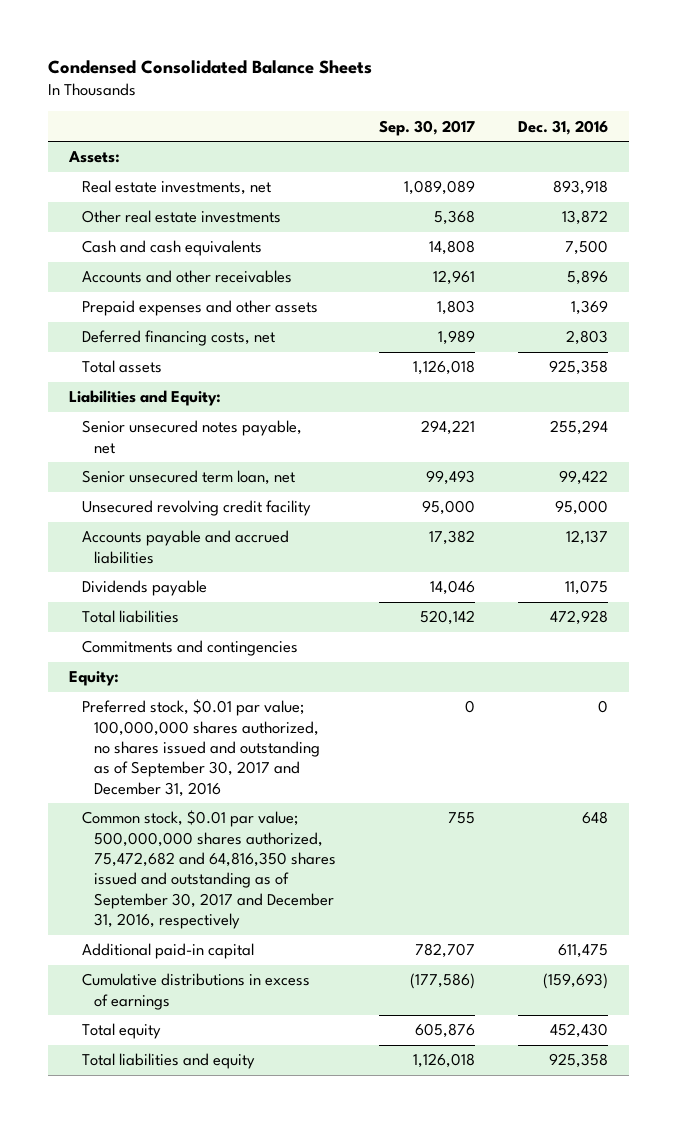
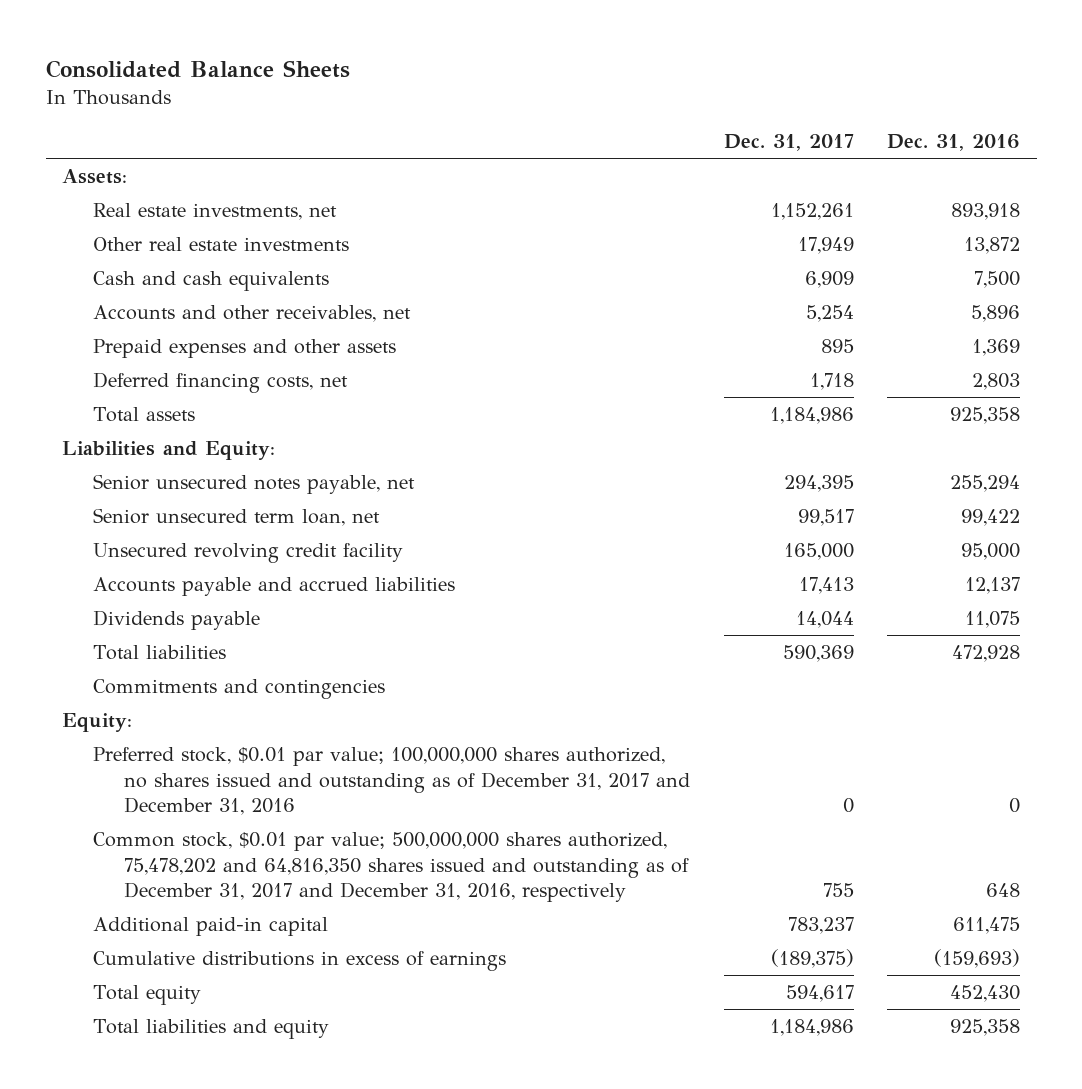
- Condensed Consolidated Balance Sheets
+ Consolidated Balance Sheets
- | Sep. 30, 2017 | Dec. 31, 2016
+ | Dec. 31, 2017 | Dec. 31, 2016
- Accounts and other receivables | 12,961 | 5,896
+ Accounts and other receivables, net | 5,254 | 5,896
- Preferred stock, $0.01 par value; 100,000,000 shares authorized, no shares issued and outstanding as of September 30, 2017 and December 31, 2016 | 0 | 0
- Common stock, $0.01 par value; 500,000,000 shares authorized, 75,472,682 and 64,816,350 shares issued and outstanding as of September 30, 2017 and December 31, 2016, respectively | 755 | 648
+ Preferred stock, $0.01 par value; 100,000,000 shares authorized, no shares issued and outstanding as of December 31, 2017 and December 31, 2016 | 0 | 0
+ Common stock, $0.01 par value; 500,000,000 shares authorized, 75,478,202 and 64,816,350 shares issued and outstanding as of December 31, 2017 and December 31, 2016, respectively | 755 | 648

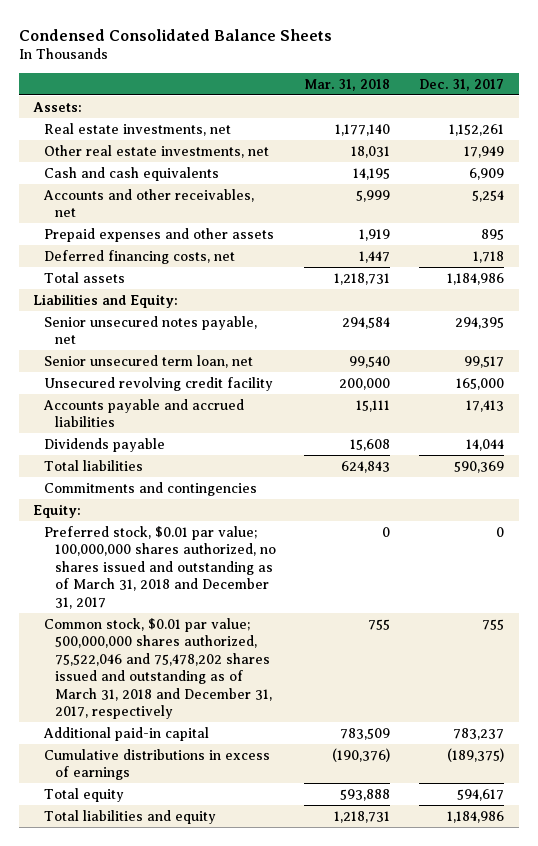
- Consolidated Balance Sheets
+ Condensed Consolidated Balance Sheets
- | Dec. 31, 2017 | Dec. 31, 2016
+ | Mar. 31, 2018 | Dec. 31, 2017
- Other real estate investments | 17,949 | 13,872
+ Other real estate investments, net | 18,031 | 17,949
- Preferred stock, $0.01 par value; 100,000,000 shares authorized, no shares issued and outstanding as of December 31, 2017 and December 31, 2016 | 0 | 0
- Common stock, $0.01 par value; 500,000,000 shares authorized, 75,478,202 and 64,816,350 shares issued and outstanding as of December 31, 2017 and December 31, 2016, respectively | 755 | 648
+ Preferred stock, $0.01 par value; 100,000,000 shares authorized, no shares issued and outstanding as of March 31, 2018 and December 31, 2017 | 0 | 0
+ Common stock, $0.01 par value; 500,000,000 shares authorized, 75,522,046 and 75,478,202 shares issued and outstanding as of March 31, 2018 and December 31, 2017, respectively | 755 | 755

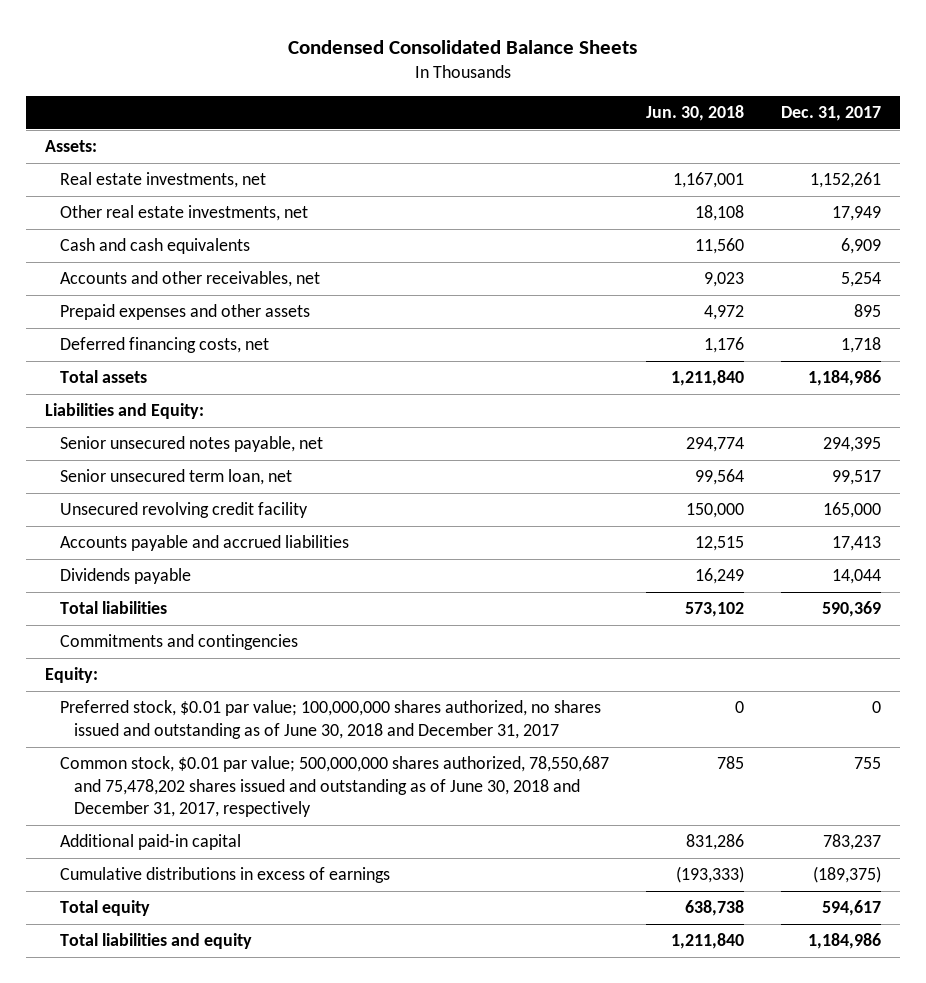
- | Mar. 31, 2018 | Dec. 31, 2017
+ | Jun. 30, 2018 | Dec. 31, 2017
- Preferred stock, $0.01 par value; 100,000,000 shares authorized, no shares issued and outstanding as of March 31, 2018 and December 31, 2017 | 0 | 0
- Common stock, $0.01 par value; 500,000,000 shares authorized, 75,522,046 and 75,478,202 shares issued and outstanding as of March 31, 2018 and December 31, 2017, respectively | 755 | 755
+ Preferred stock, $0.01 par value; 100,000,000 shares authorized, no shares issued and outstanding as of June 30, 2018 and December 31, 2017 | 0 | 0
+ Common stock, $0.01 par value; 500,000,000 shares authorized, 78,550,687 and 75,478,202 shares issued and outstanding as of June 30, 2018 and December 31, 2017, respectively | 785 | 755

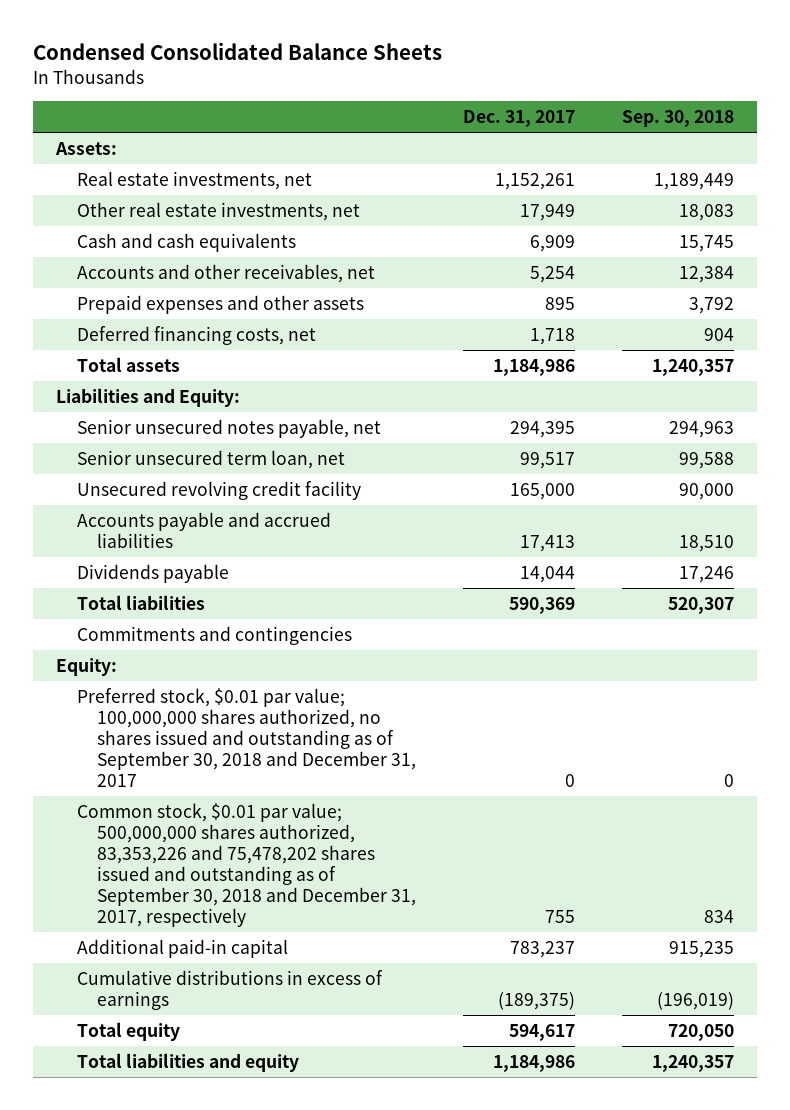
- | Jun. 30, 2018 | Dec. 31, 2017
+ | Dec. 31, 2017 | Sep. 30, 2018
- Preferred stock, $0.01 par value; 100,000,000 shares authorized, no shares issued and outstanding as of June 30, 2018 and December 31, 2017 | 0 | 0
- Common stock, $0.01 par value; 500,000,000 shares authorized, 78,550,687 and 75,478,202 shares issued and outstanding as of June 30, 2018 and December 31, 2017, respectively | 785 | 755
+ Preferred stock, $0.01 par value; 100,000,000 shares authorized, no shares issued and outstanding as of September 30, 2018 and December 31, 2017 | 0 | 0
+ Common stock, $0.01 par value; 500,000,000 shares authorized, 83,353,226 and 75,478,202 shares issued and outstanding as of September 30, 2018 and December 31, 2017, respectively | 755 | 834

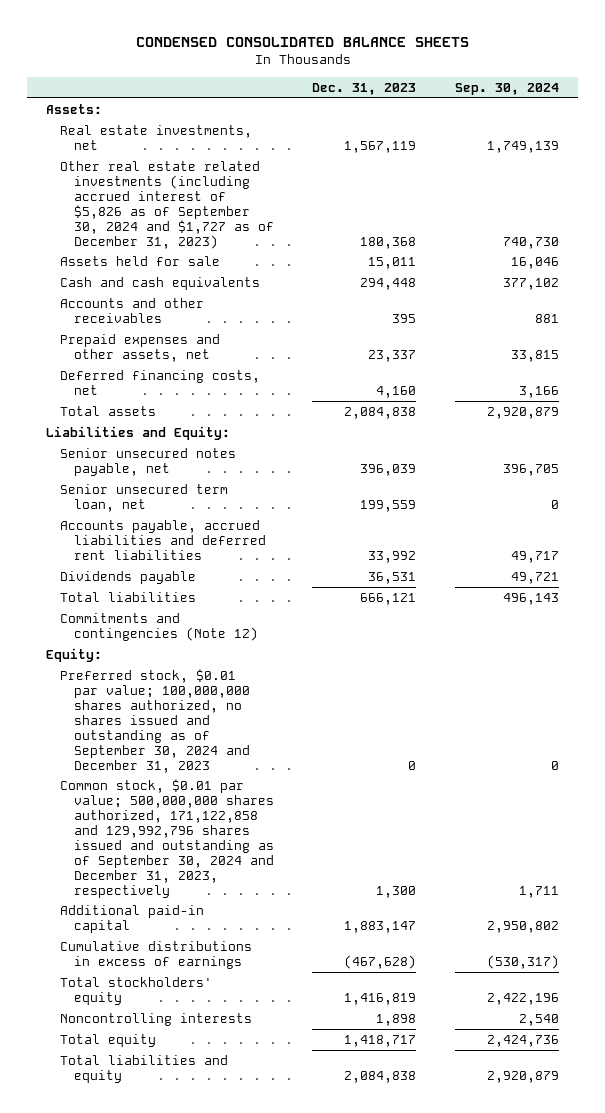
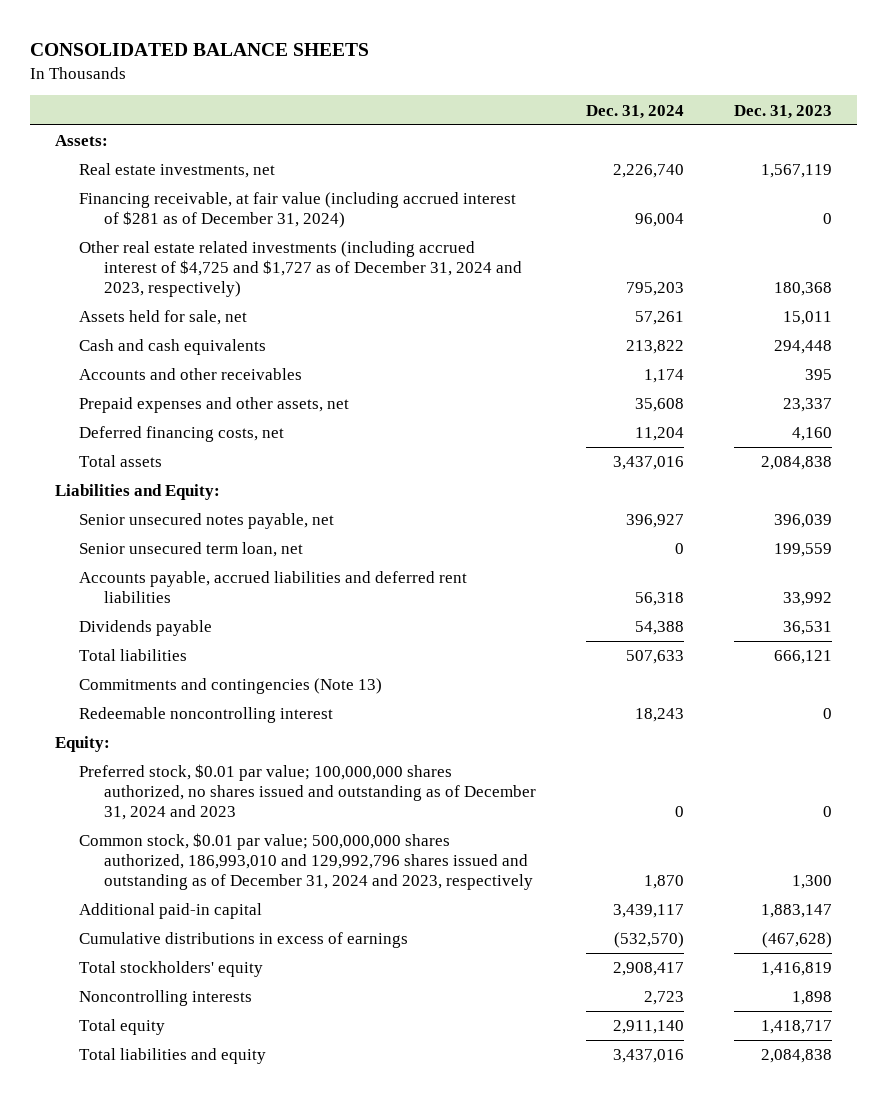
- CONDENSED CONSOLIDATED BALANCE SHEETS
+ CONSOLIDATED BALANCE SHEETS
- | Dec. 31, 2023 | Sep. 30, 2024
+ | Dec. 31, 2024 | Dec. 31, 2023
- Other real estate related investments (including accrued interest of $5,826 as of September 30, 2024 and $1,727 as of December 31, 2023) | 180,368 | 740,730
- Assets held for sale | 15,011 | 16,046
+ Financing receivable, at fair value (including accrued interest of $281 as of December 31, 2024) | 96,004 | 0
+ Other real estate related investments (including accrued interest of $4,725 and $1,727 as of December 31, 2024 and 2023, respectively) | 795,203 | 180,368
+ Assets held for sale, net | 57,261 | 15,011
- Commitments and contingencies (Note 12)
+ Commitments and contingencies (Note 13)
+ Redeemable noncontrolling interest | 18,243 | 0
- Preferred stock, $0.01 par value; 100,000,000 shares authorized, no shares issued and outstanding as of September 30, 2024 and December 31, 2023 | 0 | 0
- Common stock, $0.01 par value; 500,000,000 shares authorized, 171,122,858 and 129,992,796 shares issued and outstanding as of September 30, 2024 and December 31, 2023, respectively | 1,300 | 1,711
+ Preferred stock, $0.01 par value; 100,000,000 shares authorized, no shares issued and outstanding as of December 31, 2024 and 2023 | 0 | 0
+ Common stock, $0.01 par value; 500,000,000 shares authorized, 186,993,010 and 129,992,796 shares issued and outstanding as of December 31, 2024 and 2023, respectively | 1,870 | 1,300

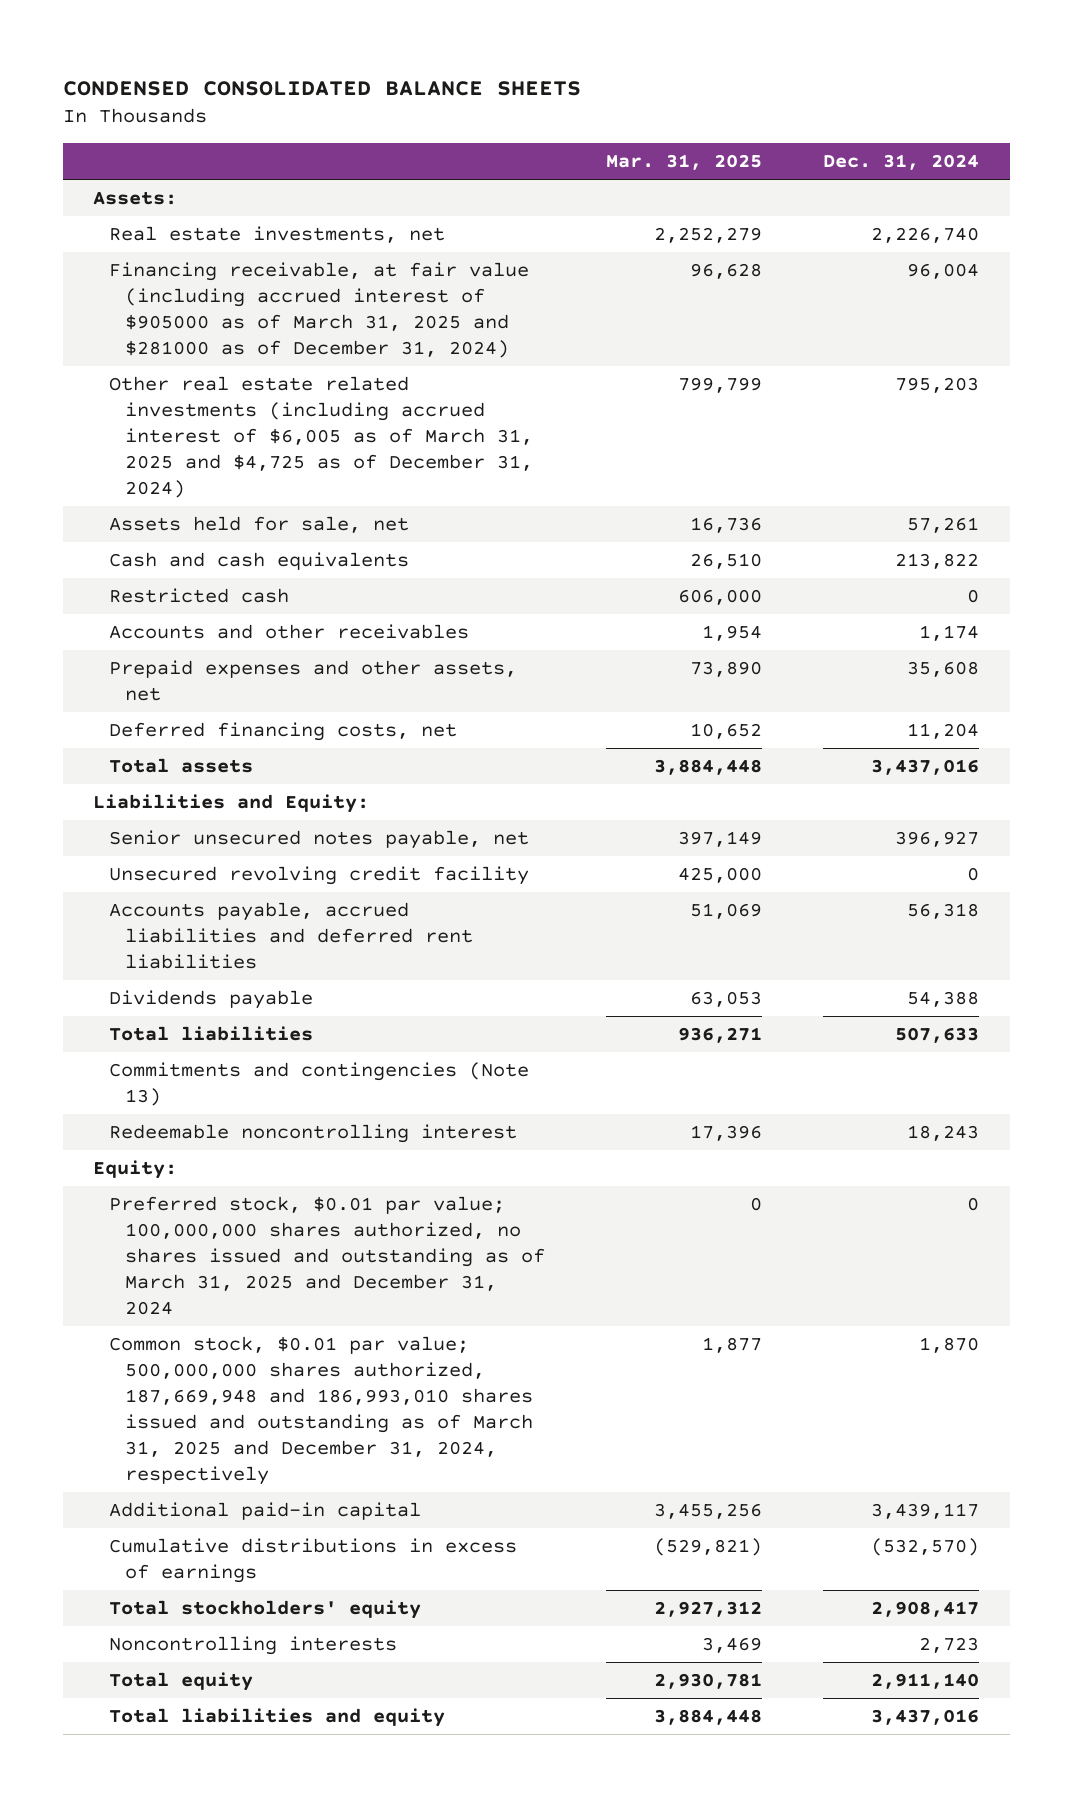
- CONSOLIDATED BALANCE SHEETS
+ CONDENSED CONSOLIDATED BALANCE SHEETS
- | Dec. 31, 2024 | Dec. 31, 2023
+ | Mar. 31, 2025 | Dec. 31, 2024
- Financing receivable, at fair value (including accrued interest of $281 as of December 31, 2024) | 96,004 | 0
- Other real estate related investments (including accrued interest of $4,725 and $1,727 as of December 31, 2024 and 2023, respectively) | 795,203 | 180,368
+ Financing receivable, at fair value (including accrued interest of $905000 as of March 31, 2025 and $281000 as of December 31, 2024) | 96,628 | 96,004
+ Other real estate related investments (including accrued interest of $6,005 as of March 31, 2025 and $4,725 as of December 31, 2024) | 799,799 | 795,203
+ Restricted cash | 606,000 | 0
- Senior unsecured term loan, net | 0 | 199,559
+ Unsecured revolving credit facility | 425,000 | 0
- Preferred stock, $0.01 par value; 100,000,000 shares authorized, no shares issued and outstanding as of December 31, 2024 and 2023 | 0 | 0
- Common stock, $0.01 par value; 500,000,000 shares authorized, 186,993,010 and 129,992,796 shares issued and outstanding as of December 31, 2024 and 2023, respectively | 1,870 | 1,300
+ Preferred stock, $0.01 par value; 100,000,000 shares authorized, no shares issued and outstanding as of March 31, 2025 and December 31, 2024 | 0 | 0
+ Common stock, $0.01 par value; 500,000,000 shares authorized, 187,669,948 and 186,993,010 shares issued and outstanding as of March 31, 2025 and December 31, 2024, respectively | 1,877 | 1,870

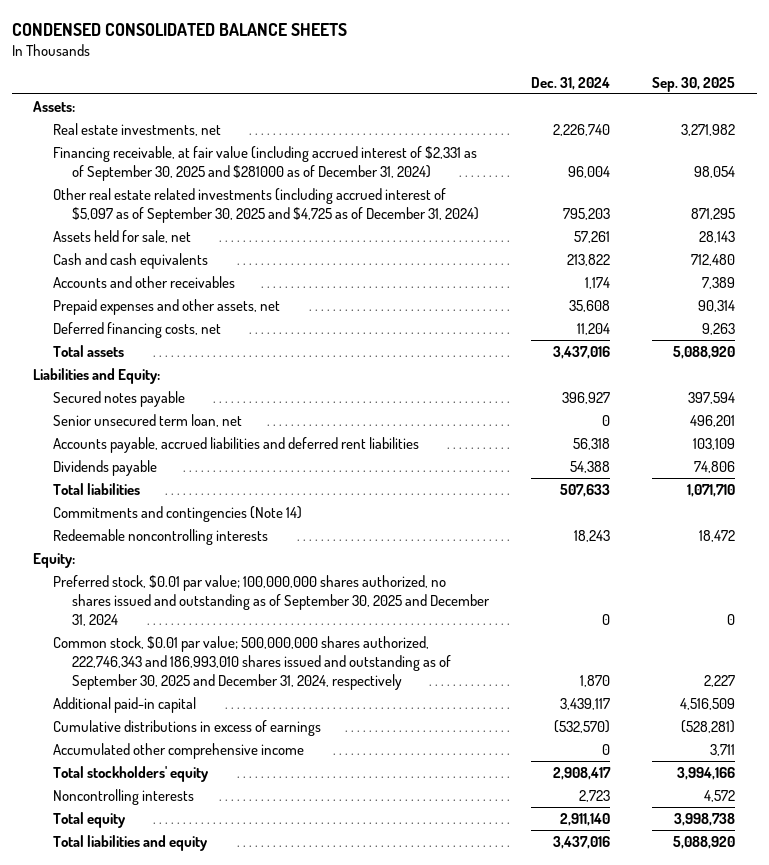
- | Mar. 31, 2025 | Dec. 31, 2024
+ | Dec. 31, 2024 | Sep. 30, 2025
- Financing receivable, at fair value (including accrued interest of $905000 as of March 31, 2025 and $281000 as of December 31, 2024) | 96,628 | 96,004
- Other real estate related investments (including accrued interest of $6,005 as of March 31, 2025 and $4,725 as of December 31, 2024) | 799,799 | 795,203
+ Financing receivable, at fair value (including accrued interest of $2,331 as of September 30, 2025 and $281000 as of December 31, 2024) | 96,004 | 98,054
+ Other real estate related investments (including accrued interest of $5,097 as of September 30, 2025 and $4,725 as of December 31, 2024) | 795,203 | 871,295
- Restricted cash | 606,000 | 0
- Senior unsecured notes payable, net | 397,149 | 396,927
- Unsecured revolving credit facility | 425,000 | 0
+ Secured notes payable | 396,927 | 397,594
+ Senior unsecured term loan, net | 0 | 496,201
- Commitments and contingencies (Note 13)
- Redeemable noncontrolling interest | 17,396 | 18,243
+ Commitments and contingencies (Note 14)
+ Redeemable noncontrolling interests | 18,243 | 18,472
- Preferred stock, $0.01 par value; 100,000,000 shares authorized, no shares issued and outstanding as of March 31, 2025 and December 31, 2024 | 0 | 0
- Common stock, $0.01 par value; 500,000,000 shares authorized, 187,669,948 and 186,993,010 shares issued and outstanding as of March 31, 2025 and December 31, 2024, respectively | 1,877 | 1,870
+ Preferred stock, $0.01 par value; 100,000,000 shares authorized, no shares issued and outstanding as of September 30, 2025 and December 31, 2024 | 0 | 0
+ Common stock, $0.01 par value; 500,000,000 shares authorized, 222,746,343 and 186,993,010 shares issued and outstanding as of September 30, 2025 and December 31, 2024, respectively | 1,870 | 2,227
+ Accumulated other comprehensive income | 0 | 3,711

